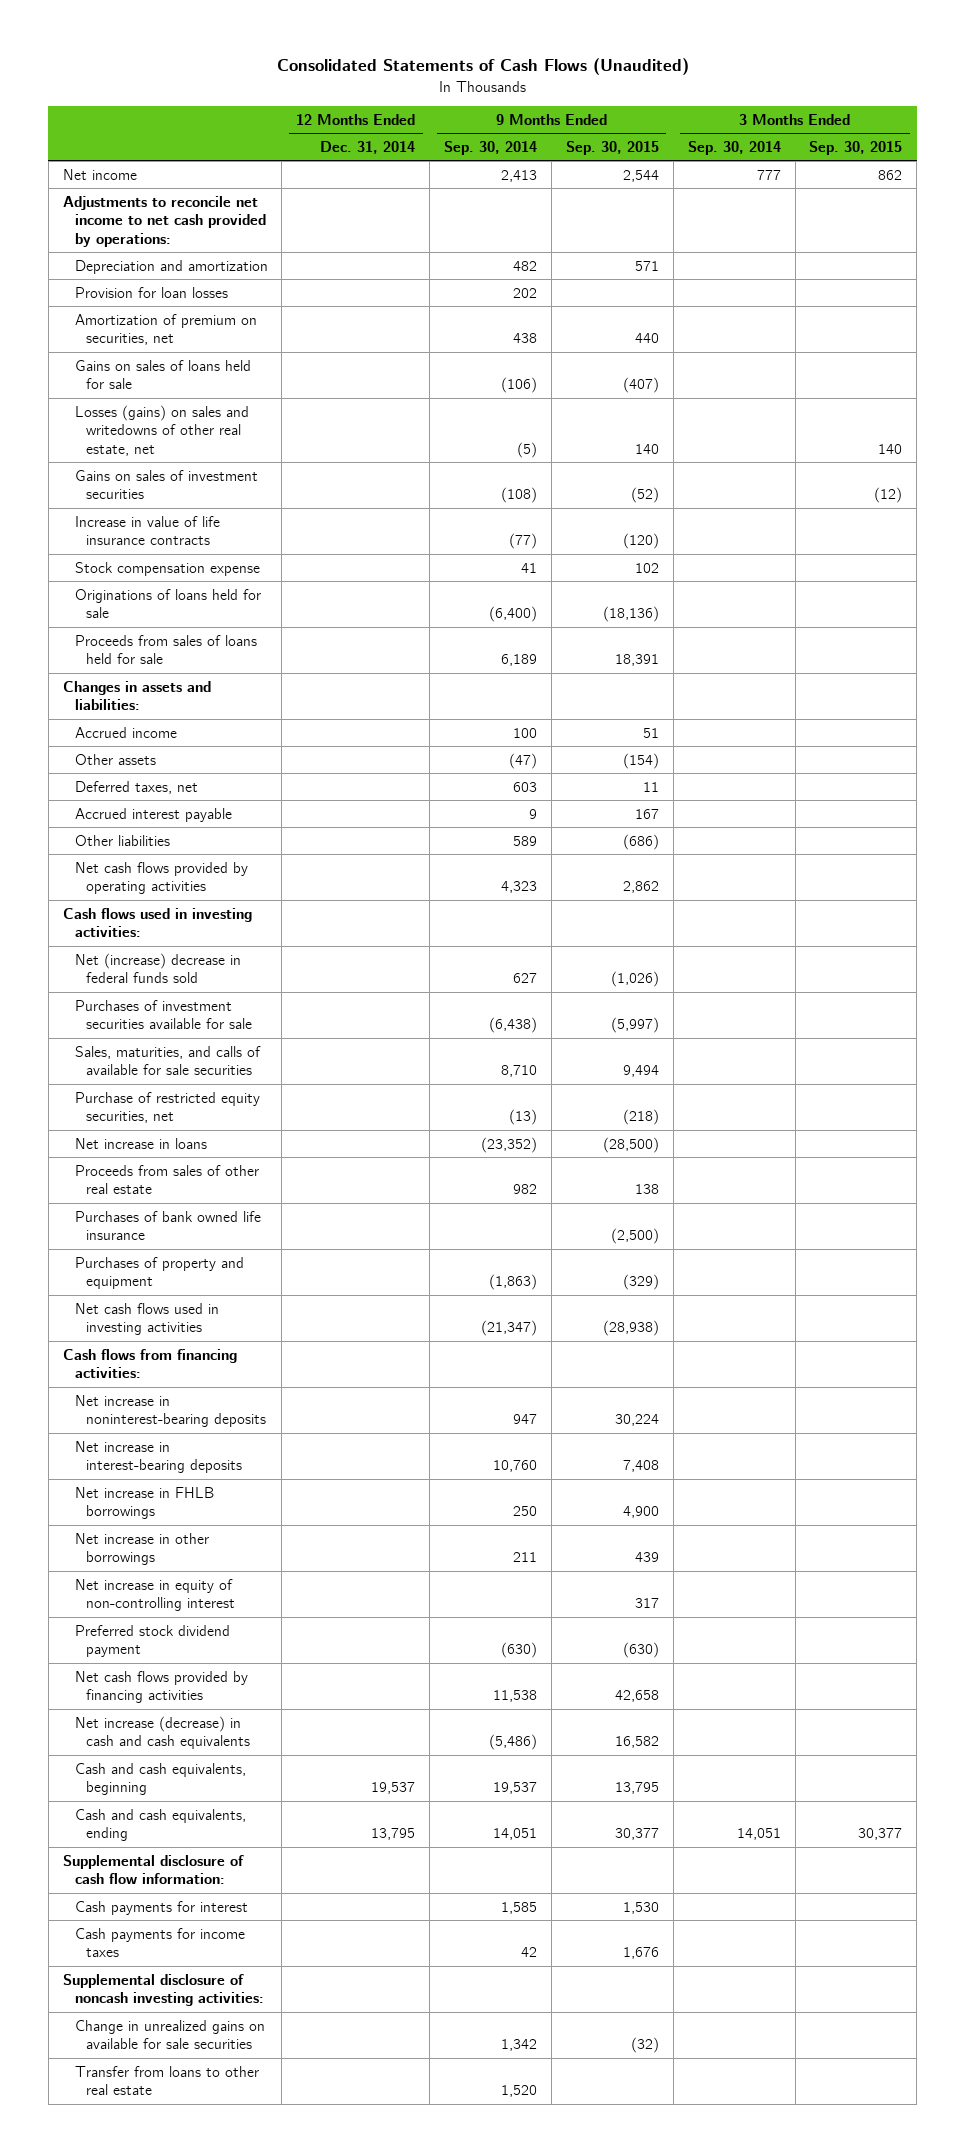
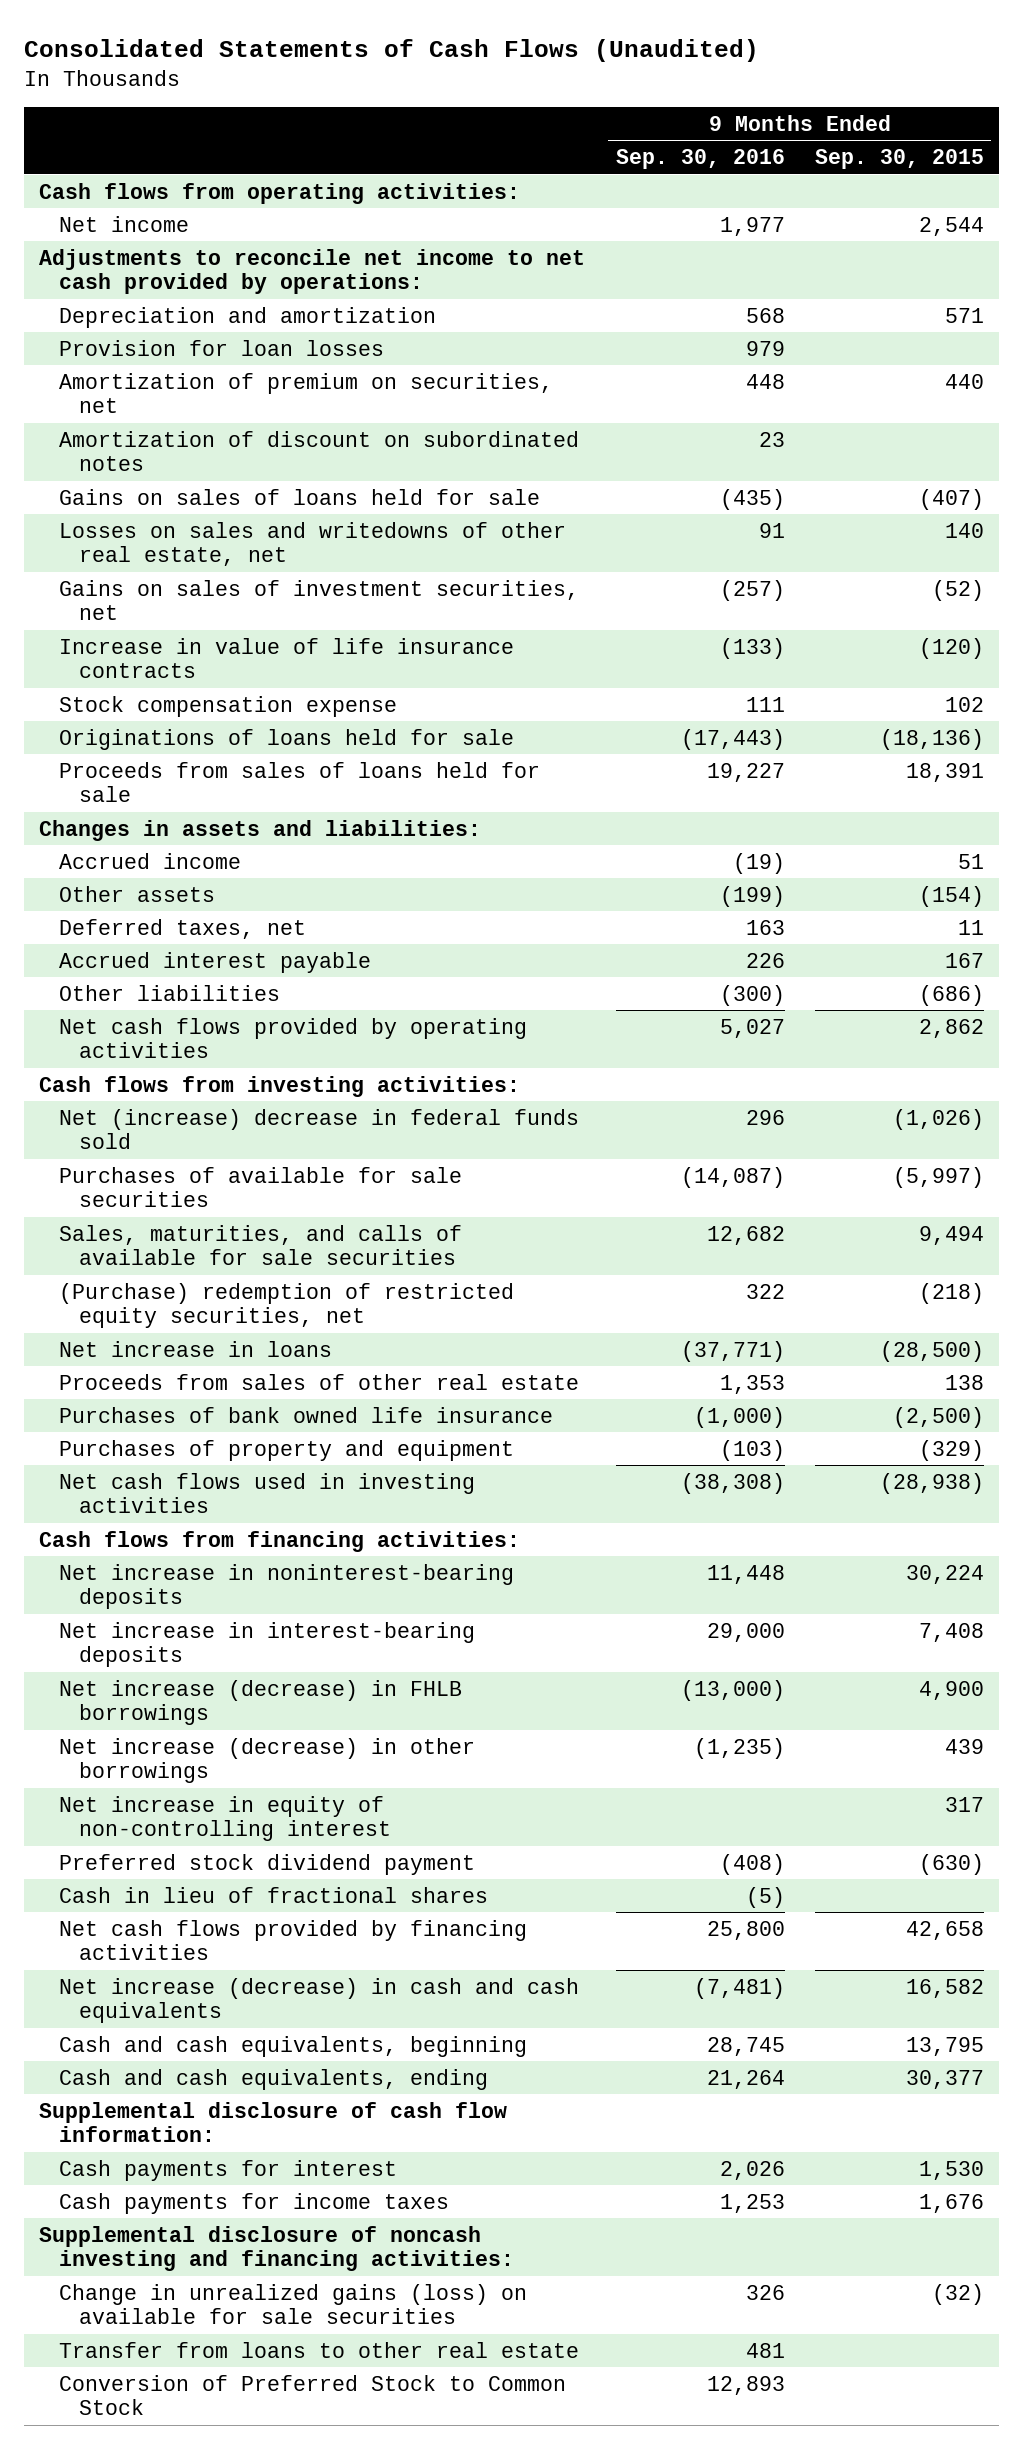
- | 12 Months Ended Dec. 31, 2014 | 9 Months Ended Sep. 30, 2014 | 9 Months Ended Sep. 30, 2015 | 3 Months Ended Sep. 30, 2014 | 3 Months Ended Sep. 30, 2015
+ | 9 Months Ended Sep. 30, 2016 | 9 Months Ended Sep. 30, 2015
+ Cash flows from operating activities:
+ Amortization of discount on subordinated notes | 23 |
- Losses (gains) on sales and writedowns of other real estate, net | | (5) | 140 | | 140
- Gains on sales of investment securities | | (108) | (52) | | (12)
+ Losses on sales and writedowns of other real estate, net | 91 | 140
+ Gains on sales of investment securities, net | (257) | (52)
- Cash flows used in investing activities:
+ Cash flows from investing activities:
- Purchases of investment securities available for sale | | (6,438) | (5,997) | |
+ Purchases of available for sale securities | (14,087) | (5,997)
- Purchase of restricted equity securities, net | | (13) | (218) | |
+ (Purchase) redemption of restricted equity securities, net | 322 | (218)
- Net increase in FHLB borrowings | | 250 | 4,900 | |
- Net increase in other borrowings | | 211 | 439 | |
+ Net increase (decrease) in FHLB borrowings | (13,000) | 4,900
+ Net increase (decrease) in other borrowings | (1,235) | 439
+ Cash in lieu of fractional shares | (5) |
- Supplemental disclosure of noncash investing activities:
- Change in unrealized gains on available for sale securities | | 1,342 | (32) | |
+ Supplemental disclosure of noncash investing and financing activities:
+ Change in unrealized gains (loss) on available for sale securities | 326 | (32)
+ Conversion of Preferred Stock to Common Stock | 12,893 |

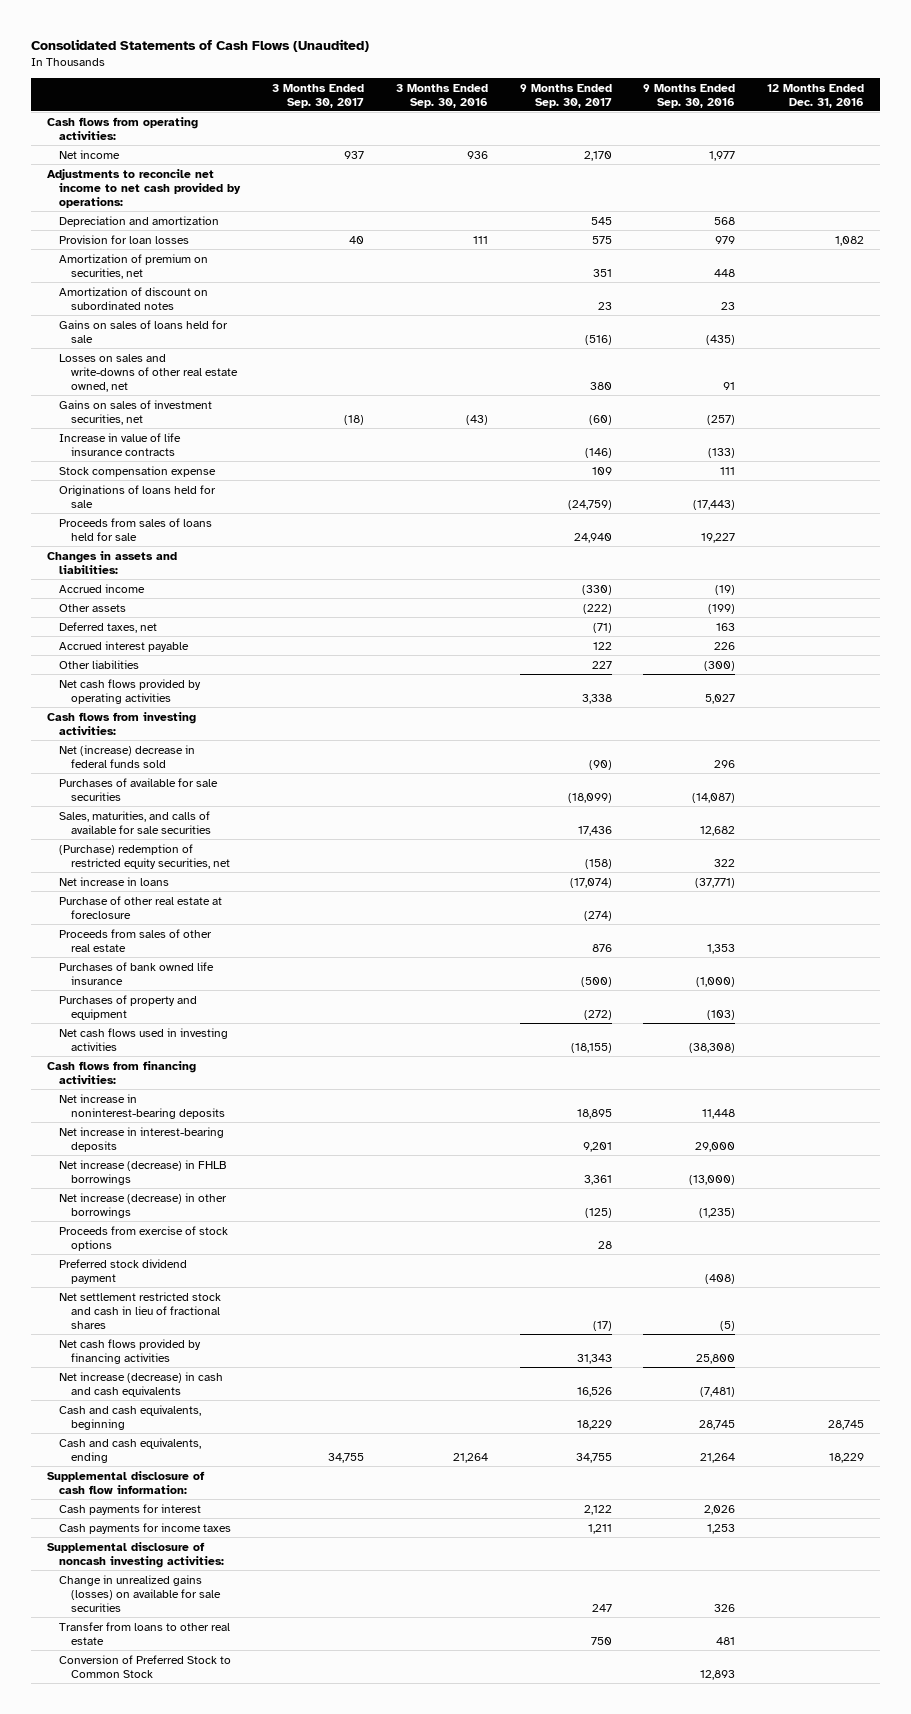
- | 9 Months Ended Sep. 30, 2016 | 9 Months Ended Sep. 30, 2015
+ | 3 Months Ended Sep. 30, 2017 | 3 Months Ended Sep. 30, 2016 | 9 Months Ended Sep. 30, 2017 | 9 Months Ended Sep. 30, 2016 | 12 Months Ended Dec. 31, 2016
- Losses on sales and writedowns of other real estate, net | 91 | 140
+ Losses on sales and write-downs of other real estate owned, net | | | 380 | 91 |
+ Purchase of other real estate at foreclosure | | | (274) | |
- Net increase in equity of non-controlling interest | | 317
+ Proceeds from exercise of stock options | | | 28 | |
- Cash in lieu of fractional shares | (5) |
+ Net settlement restricted stock and cash in lieu of fractional shares | | | (17) | (5) |
- Supplemental disclosure of noncash investing and financing activities:
- Change in unrealized gains (loss) on available for sale securities | 326 | (32)
+ Supplemental disclosure of noncash investing activities:
+ Change in unrealized gains (losses) on available for sale securities | | | 247 | 326 |

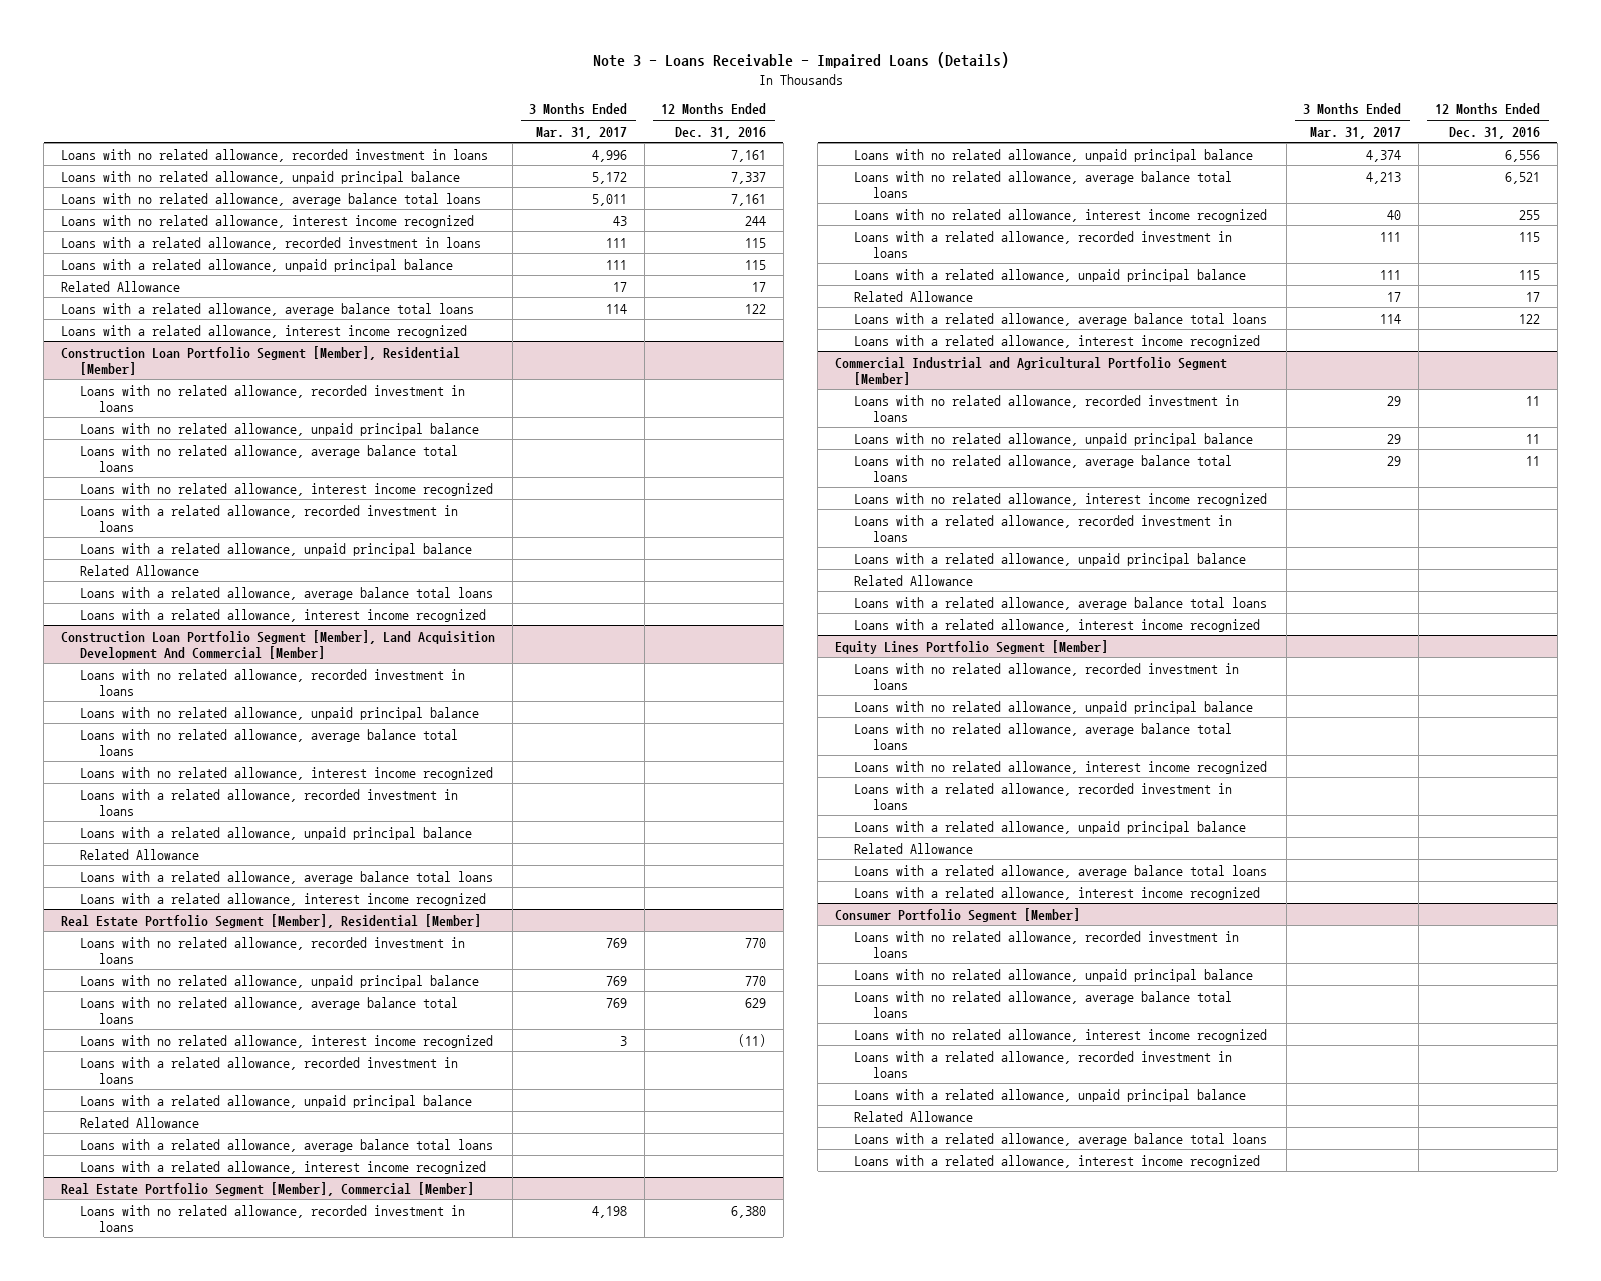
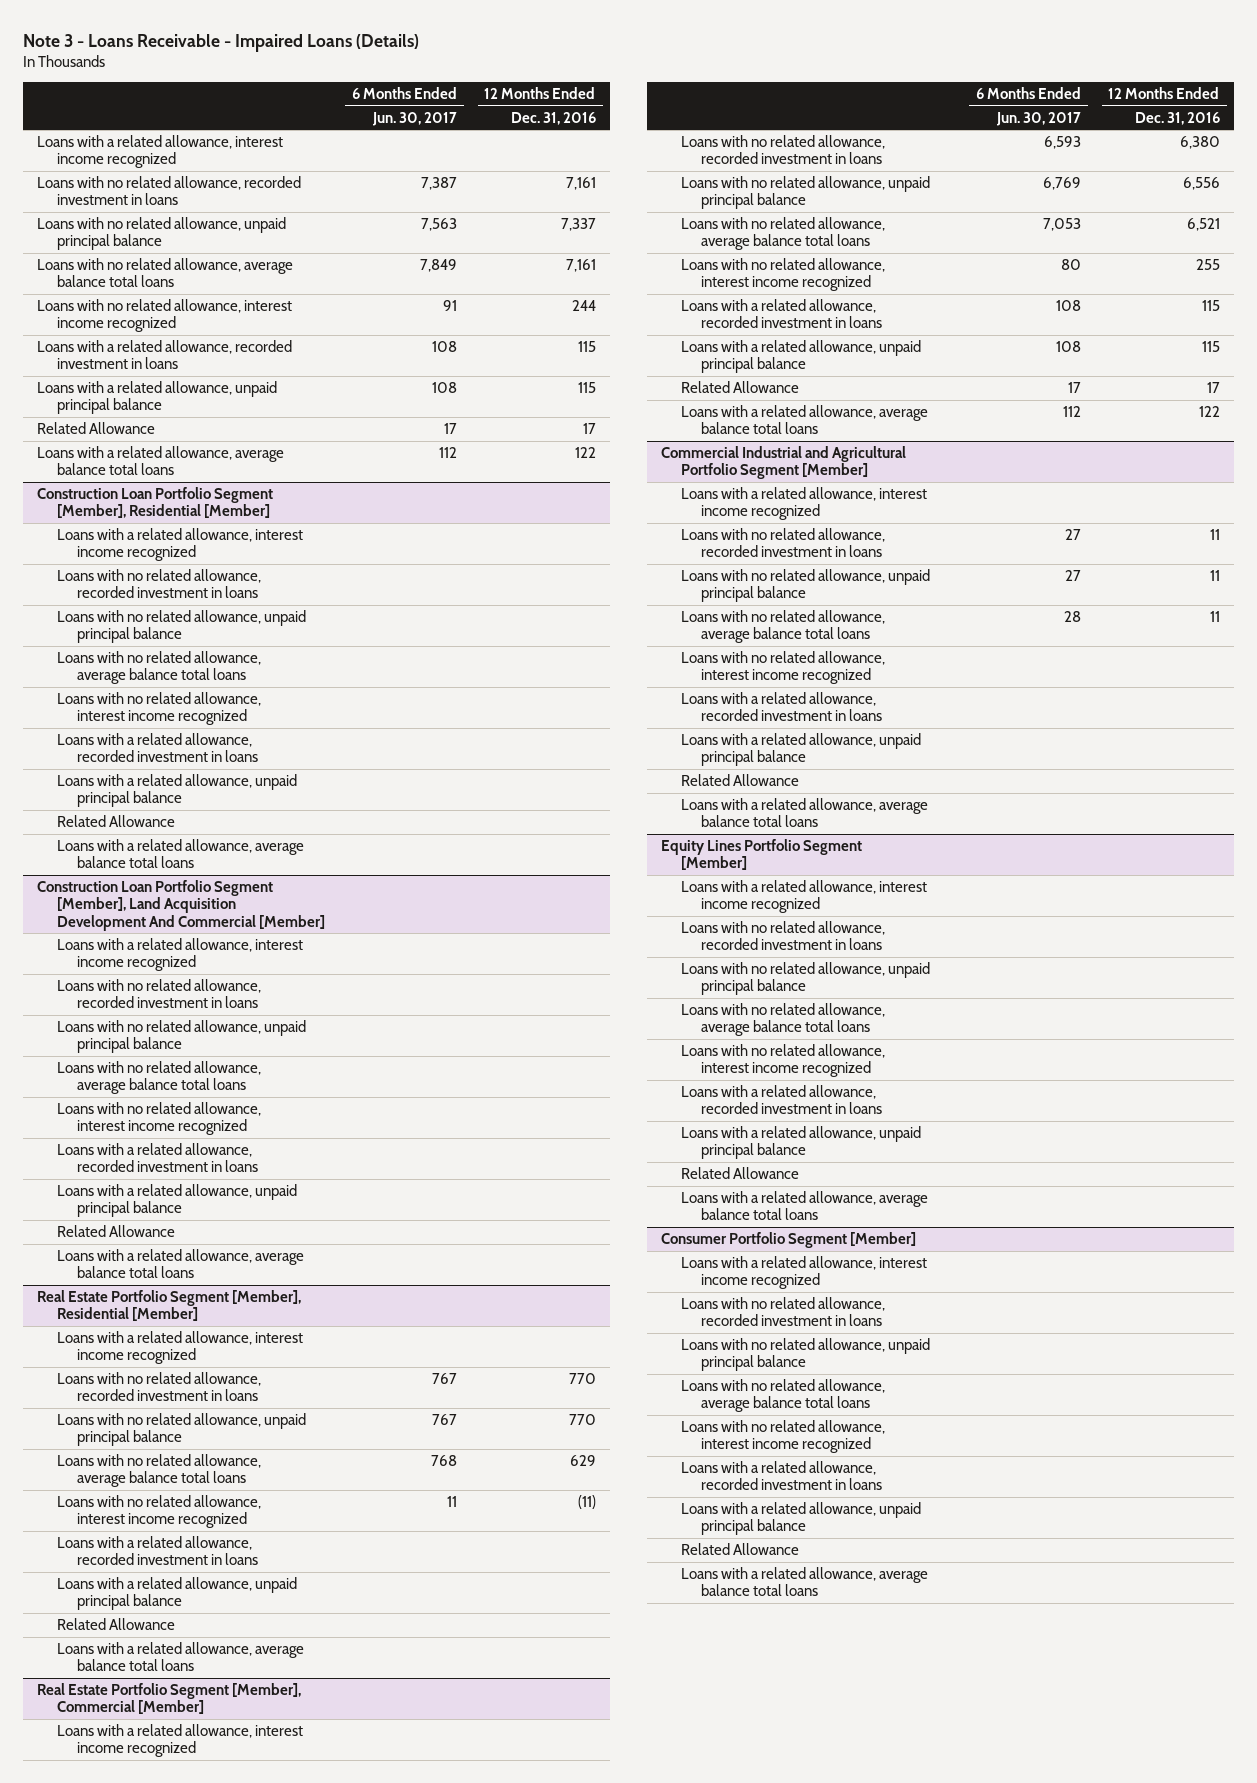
- | 3 Months Ended Mar. 31, 2017 | 12 Months Ended Dec. 31, 2016
+ | 6 Months Ended Jun. 30, 2017 | 12 Months Ended Dec. 31, 2016
moved up: Loans with a related allowance, interest income recognized
@ Construction Loan Portfolio Segment [Member], Residential [Member]
moved up: Loans with a related allowance, interest income recognized
@ Construction Loan Portfolio Segment [Member], Land Acquisition Development And Commercial [Member]
moved up: Loans with a related allowance, interest income recognized
@ Real Estate Portfolio Segment [Member], Residential [Member]
moved up: Loans with a related allowance, interest income recognized
@ Real Estate Portfolio Segment [Member], Commercial [Member]
moved up: Loans with a related allowance, interest income recognized
@ Commercial Industrial and Agricultural Portfolio Segment [Member]
moved up: Loans with a related allowance, interest income recognized
@ Equity Lines Portfolio Segment [Member]
moved up: Loans with a related allowance, interest income recognized
@ Consumer Portfolio Segment [Member]
moved up: Loans with a related allowance, interest income recognized

